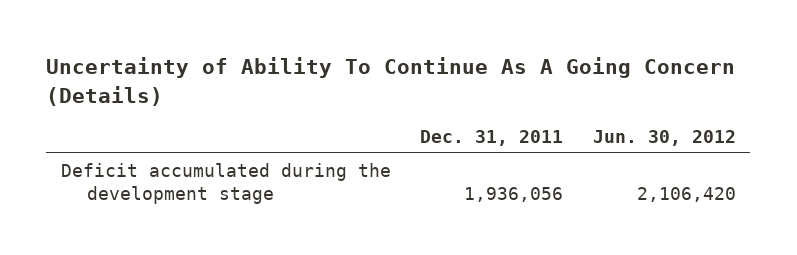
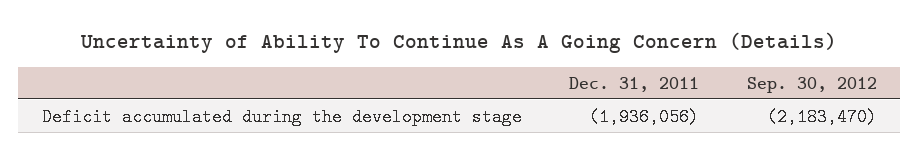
- | Dec. 31, 2011 | Jun. 30, 2012
+ | Dec. 31, 2011 | Sep. 30, 2012
- Deficit accumulated during the development stage | 1,936,056 | 2,106,420
+ Deficit accumulated during the development stage | (1,936,056) | (2,183,470)

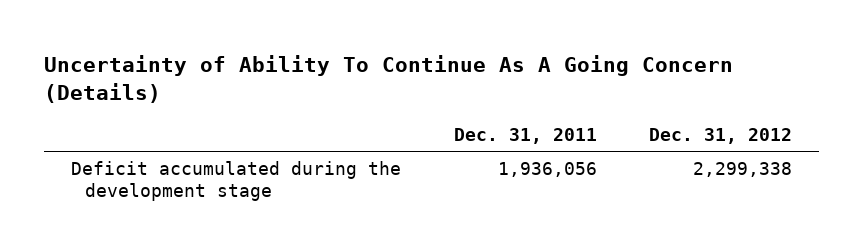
- | Dec. 31, 2011 | Sep. 30, 2012
+ | Dec. 31, 2011 | Dec. 31, 2012
- Deficit accumulated during the development stage | (1,936,056) | (2,183,470)
+ Deficit accumulated during the development stage | 1,936,056 | 2,299,338

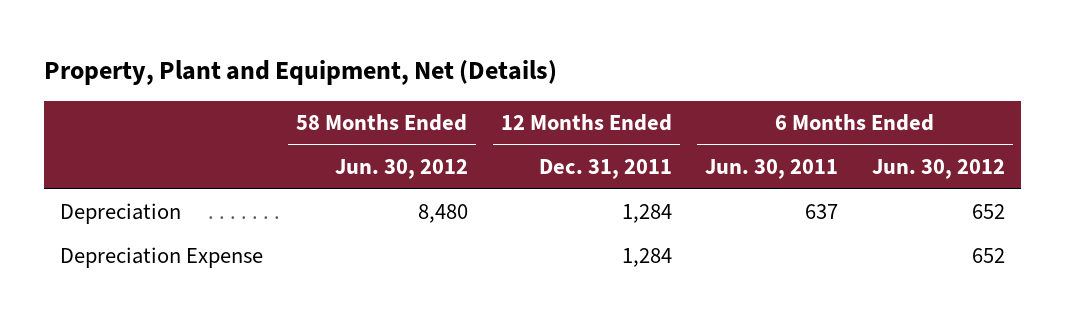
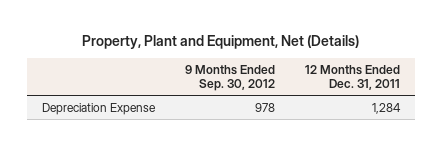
- | 58 Months Ended Jun. 30, 2012 | 12 Months Ended Dec. 31, 2011 | 6 Months Ended Jun. 30, 2011 | 6 Months Ended Jun. 30, 2012
+ | 9 Months Ended Sep. 30, 2012 | 12 Months Ended Dec. 31, 2011
- Depreciation | 8,480 | 1,284 | 637 | 652

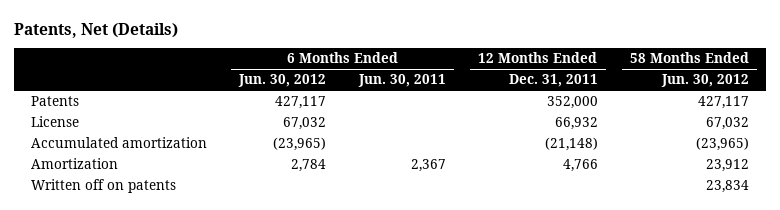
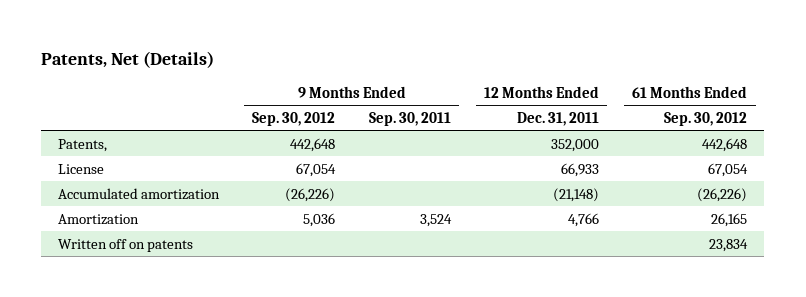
- | 6 Months Ended Jun. 30, 2012 | 6 Months Ended Jun. 30, 2011 | 12 Months Ended Dec. 31, 2011 | 58 Months Ended Jun. 30, 2012
+ | 9 Months Ended Sep. 30, 2012 | 9 Months Ended Sep. 30, 2011 | 12 Months Ended Dec. 31, 2011 | 61 Months Ended Sep. 30, 2012
- Patents | 427,117 | | 352,000 | 427,117
- License | 67,032 | | 66,932 | 67,032
+ Patents, | 442,648 | | 352,000 | 442,648
+ License | 67,054 | | 66,933 | 67,054

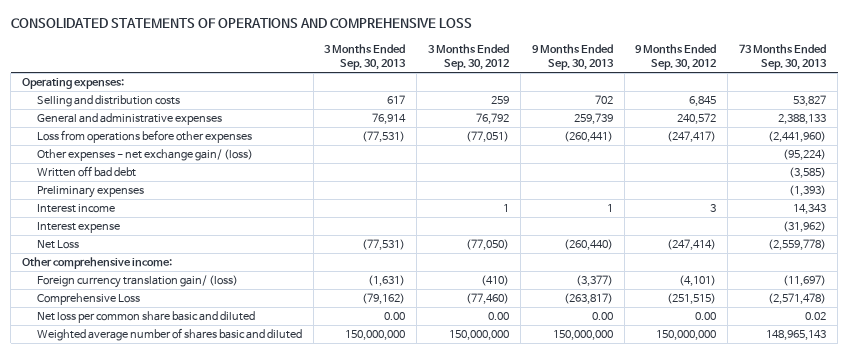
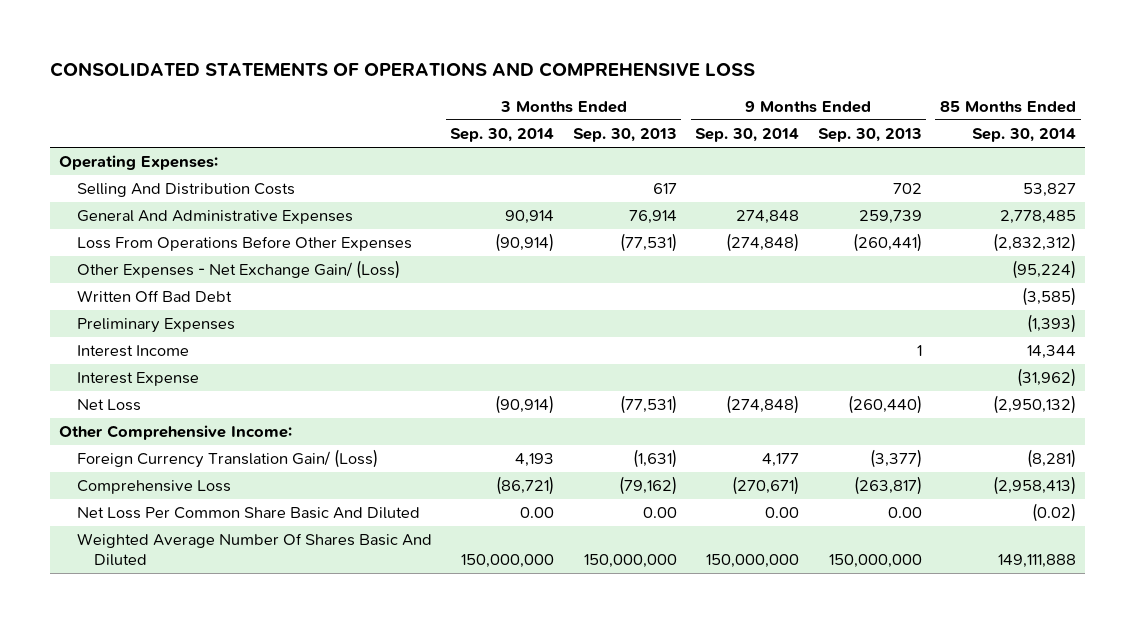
- | 3 Months Ended Sep. 30, 2013 | 3 Months Ended Sep. 30, 2012 | 9 Months Ended Sep. 30, 2013 | 9 Months Ended Sep. 30, 2012 | 73 Months Ended Sep. 30, 2013
+ | 3 Months Ended Sep. 30, 2014 | 3 Months Ended Sep. 30, 2013 | 9 Months Ended Sep. 30, 2014 | 9 Months Ended Sep. 30, 2013 | 85 Months Ended Sep. 30, 2014
- Operating expenses:
- Selling and distribution costs | 617 | 259 | 702 | 6,845 | 53,827
- General and administrative expenses | 76,914 | 76,792 | 259,739 | 240,572 | 2,388,133
- Loss from operations before other expenses | (77,531) | (77,051) | (260,441) | (247,417) | (2,441,960)
- Other expenses - net exchange gain/ (loss) | | | | | (95,224)
- Written off bad debt | | | | | (3,585)
- Preliminary expenses | | | | | (1,393)
- Interest income | | 1 | 1 | 3 | 14,343
- Interest expense | | | | | (31,962)
+ Operating Expenses:
+ Selling And Distribution Costs | | 617 | | 702 | 53,827
+ General And Administrative Expenses | 90,914 | 76,914 | 274,848 | 259,739 | 2,778,485
+ Loss From Operations Before Other Expenses | (90,914) | (77,531) | (274,848) | (260,441) | (2,832,312)
+ Other Expenses - Net Exchange Gain/ (Loss) | | | | | (95,224)
+ Written Off Bad Debt | | | | | (3,585)
+ Preliminary Expenses | | | | | (1,393)
+ Interest Income | | | | 1 | 14,344
+ Interest Expense | | | | | (31,962)
- Other comprehensive income:
- Foreign currency translation gain/ (loss) | (1,631) | (410) | (3,377) | (4,101) | (11,697)
+ Other Comprehensive Income:
+ Foreign Currency Translation Gain/ (Loss) | 4,193 | (1,631) | 4,177 | (3,377) | (8,281)
- Net loss per common share basic and diluted | 0.00 | 0.00 | 0.00 | 0.00 | 0.02
- Weighted average number of shares basic and diluted | 150,000,000 | 150,000,000 | 150,000,000 | 150,000,000 | 148,965,143
+ Net Loss Per Common Share Basic And Diluted | 0.00 | 0.00 | 0.00 | 0.00 | (0.02)
+ Weighted Average Number Of Shares Basic And Diluted | 150,000,000 | 150,000,000 | 150,000,000 | 150,000,000 | 149,111,888

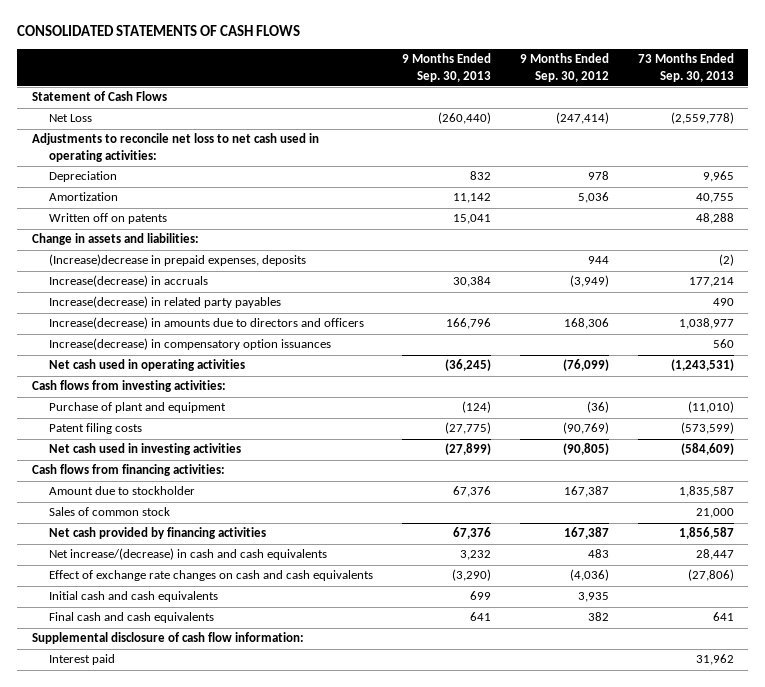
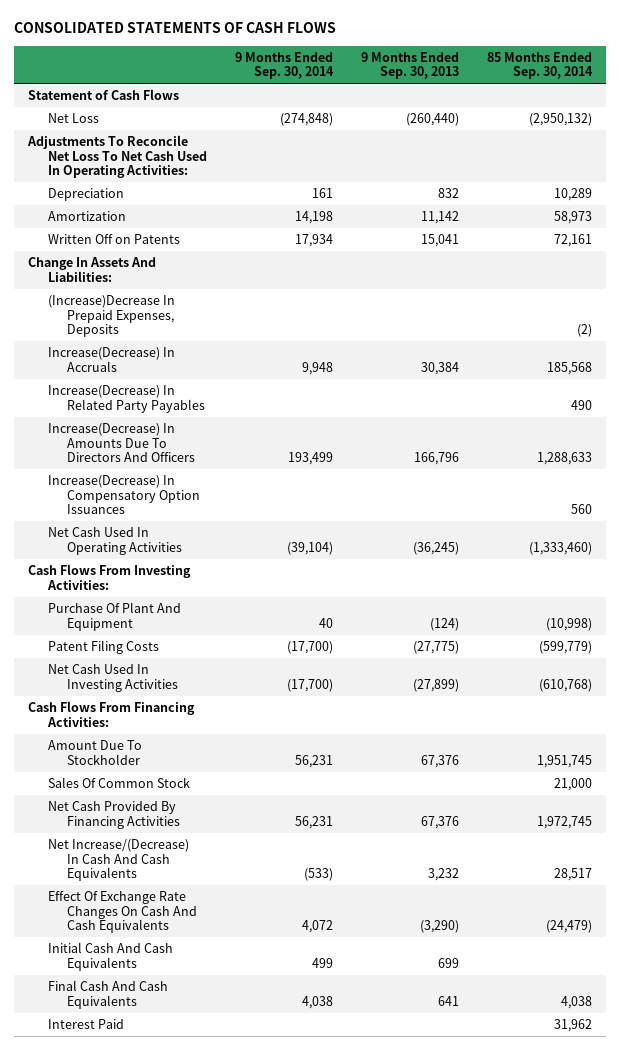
- | 9 Months Ended Sep. 30, 2013 | 9 Months Ended Sep. 30, 2012 | 73 Months Ended Sep. 30, 2013
+ | 9 Months Ended Sep. 30, 2014 | 9 Months Ended Sep. 30, 2013 | 85 Months Ended Sep. 30, 2014
- Adjustments to reconcile net loss to net cash used in operating activities:
+ Adjustments To Reconcile Net Loss To Net Cash Used In Operating Activities:
- Written off on patents | 15,041 | | 48,288
- Change in assets and liabilities:
- (Increase)decrease in prepaid expenses, deposits | | 944 | (2)
- Increase(decrease) in accruals | 30,384 | (3,949) | 177,214
- Increase(decrease) in related party payables | | | 490
- Increase(decrease) in amounts due to directors and officers | 166,796 | 168,306 | 1,038,977
- Increase(decrease) in compensatory option issuances | | | 560
- Net cash used in operating activities | (36,245) | (76,099) | (1,243,531)
- Cash flows from investing activities:
- Purchase of plant and equipment | (124) | (36) | (11,010)
- Patent filing costs | (27,775) | (90,769) | (573,599)
- Net cash used in investing activities | (27,899) | (90,805) | (584,609)
- Cash flows from financing activities:
- Amount due to stockholder | 67,376 | 167,387 | 1,835,587
- Sales of common stock | | | 21,000
- Net cash provided by financing activities | 67,376 | 167,387 | 1,856,587
- Net increase/(decrease) in cash and cash equivalents | 3,232 | 483 | 28,447
- Effect of exchange rate changes on cash and cash equivalents | (3,290) | (4,036) | (27,806)
- Initial cash and cash equivalents | 699 | 3,935 |
- Final cash and cash equivalents | 641 | 382 | 641
- Supplemental disclosure of cash flow information:
- Interest paid | | | 31,962
+ Written Off on Patents | 17,934 | 15,041 | 72,161
+ Change In Assets And Liabilities:
+ (Increase)Decrease In Prepaid Expenses, Deposits | | | (2)
+ Increase(Decrease) In Accruals | 9,948 | 30,384 | 185,568
+ Increase(Decrease) In Related Party Payables | | | 490
+ Increase(Decrease) In Amounts Due To Directors And Officers | 193,499 | 166,796 | 1,288,633
+ Increase(Decrease) In Compensatory Option Issuances | | | 560
+ Net Cash Used In Operating Activities | (39,104) | (36,245) | (1,333,460)
+ Cash Flows From Investing Activities:
+ Purchase Of Plant And Equipment | 40 | (124) | (10,998)
+ Patent Filing Costs | (17,700) | (27,775) | (599,779)
+ Net Cash Used In Investing Activities | (17,700) | (27,899) | (610,768)
+ Cash Flows From Financing Activities:
+ Amount Due To Stockholder | 56,231 | 67,376 | 1,951,745
+ Sales Of Common Stock | | | 21,000
+ Net Cash Provided By Financing Activities | 56,231 | 67,376 | 1,972,745
+ Net Increase/(Decrease) In Cash And Cash Equivalents | (533) | 3,232 | 28,517
+ Effect Of Exchange Rate Changes On Cash And Cash Equivalents | 4,072 | (3,290) | (24,479)
+ Initial Cash And Cash Equivalents | 499 | 699 |
+ Final Cash And Cash Equivalents | 4,038 | 641 | 4,038
+ Interest Paid | | | 31,962

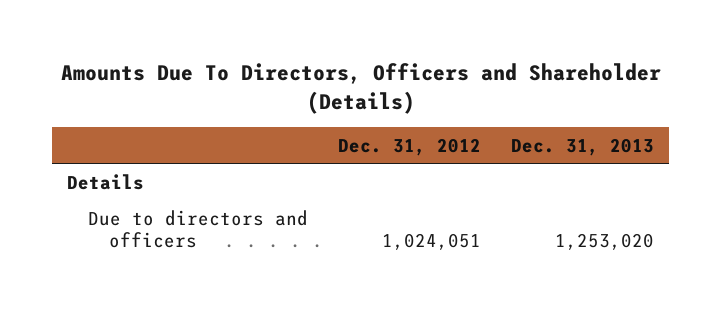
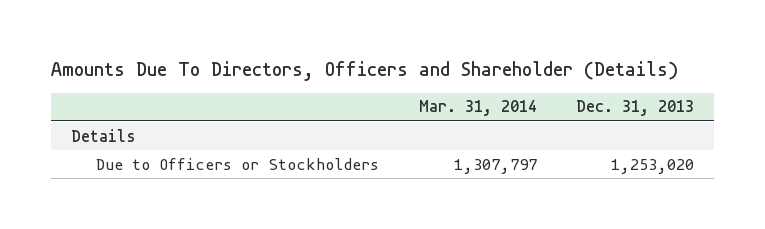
- | Dec. 31, 2012 | Dec. 31, 2013
+ | Mar. 31, 2014 | Dec. 31, 2013
- Due to directors and officers | 1,024,051 | 1,253,020
+ Due to Officers or Stockholders | 1,307,797 | 1,253,020

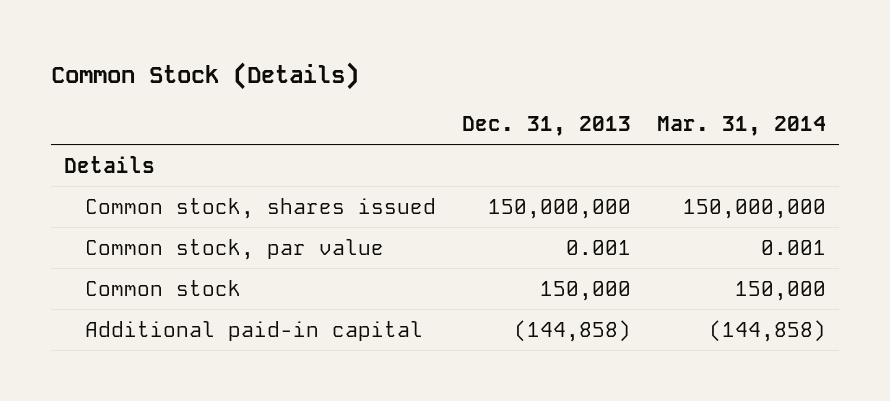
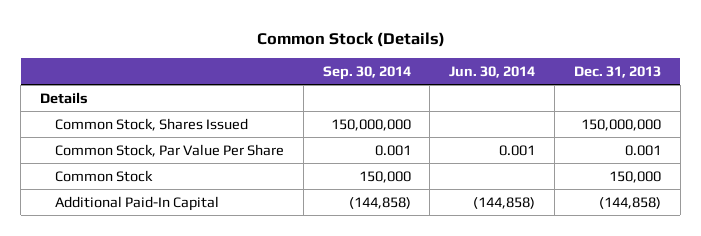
- | Dec. 31, 2013 | Mar. 31, 2014
+ | Sep. 30, 2014 | Jun. 30, 2014 | Dec. 31, 2013
- Common stock, shares issued | 150,000,000 | 150,000,000
- Common stock, par value | 0.001 | 0.001
- Common stock | 150,000 | 150,000
- Additional paid-in capital | (144,858) | (144,858)
+ Common Stock, Shares Issued | 150,000,000 | | 150,000,000
+ Common Stock, Par Value Per Share | 0.001 | 0.001 | 0.001
+ Common Stock | 150,000 | | 150,000
+ Additional Paid-In Capital | (144,858) | (144,858) | (144,858)

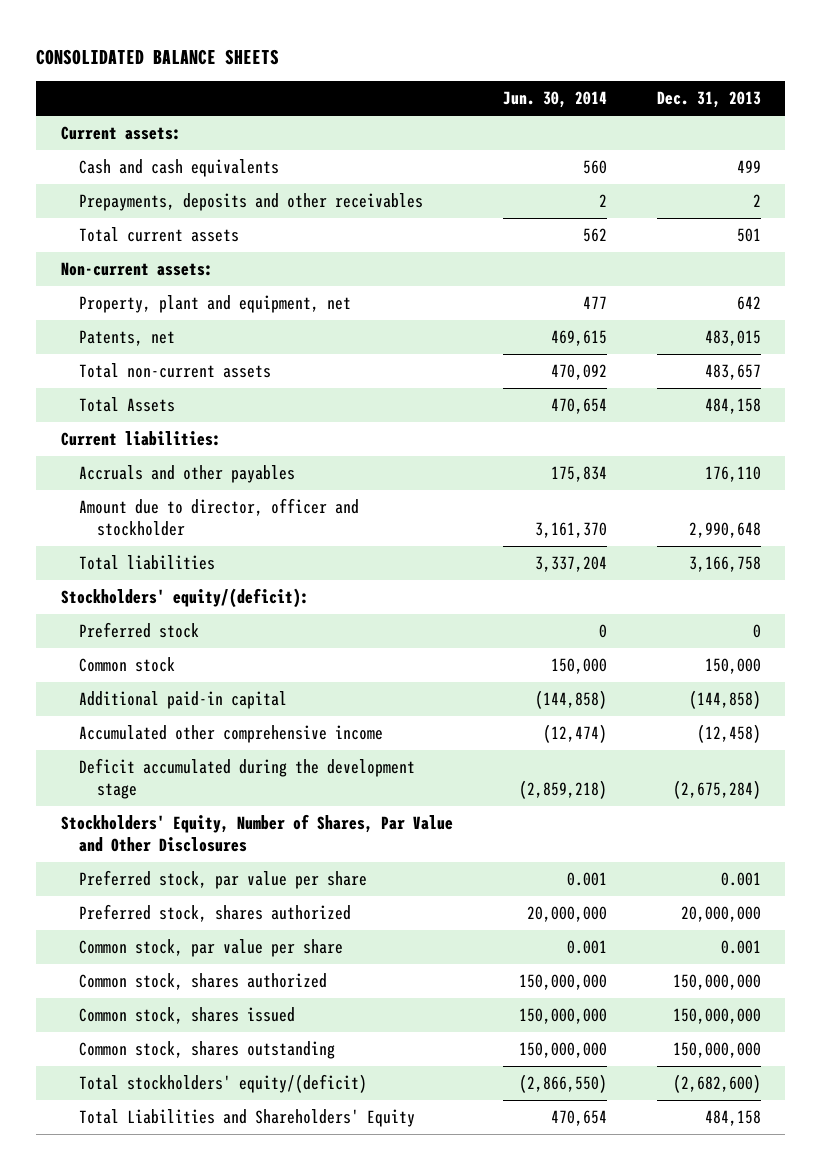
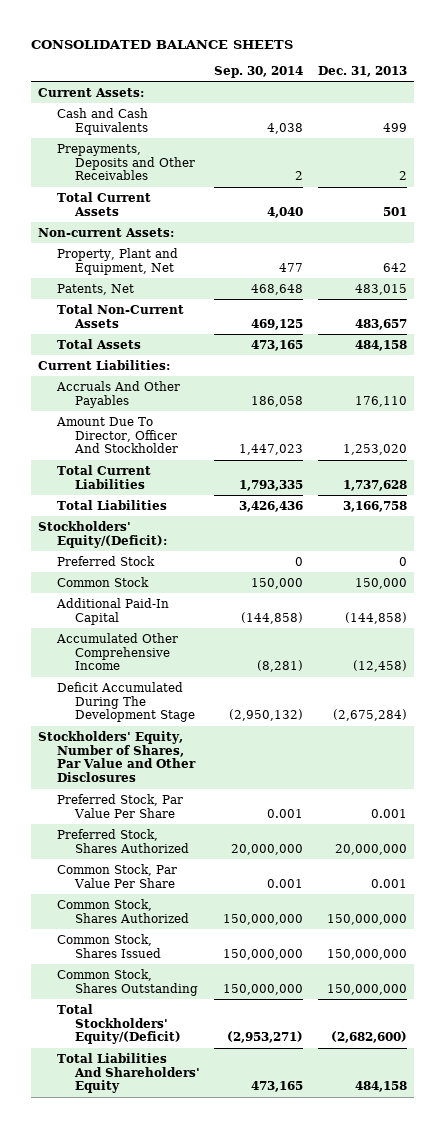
- | Jun. 30, 2014 | Dec. 31, 2013
+ | Sep. 30, 2014 | Dec. 31, 2013
- Current assets:
- Cash and cash equivalents | 560 | 499
- Prepayments, deposits and other receivables | 2 | 2
- Total current assets | 562 | 501
- Non-current assets:
- Property, plant and equipment, net | 477 | 642
- Patents, net | 469,615 | 483,015
- Total non-current assets | 470,092 | 483,657
+ Current Assets:
+ Cash and Cash Equivalents | 4,038 | 499
+ Prepayments, Deposits and Other Receivables | 2 | 2
+ Total Current Assets | 4,040 | 501
+ Non-current Assets:
+ Property, Plant and Equipment, Net | 477 | 642
+ Patents, Net | 468,648 | 483,015
+ Total Non-Current Assets | 469,125 | 483,657
- Current liabilities:
- Accruals and other payables | 175,834 | 176,110
- Amount due to director, officer and stockholder | 3,161,370 | 2,990,648
- Total liabilities | 3,337,204 | 3,166,758
- Stockholders' equity/(deficit):
- Preferred stock | 0 | 0
- Common stock | 150,000 | 150,000
- Additional paid-in capital | (144,858) | (144,858)
- Accumulated other comprehensive income | (12,474) | (12,458)
- Deficit accumulated during the development stage | (2,859,218) | (2,675,284)
+ Current Liabilities:
+ Accruals And Other Payables | 186,058 | 176,110
+ Amount Due To Director, Officer And Stockholder | 1,447,023 | 1,253,020
+ Total Current Liabilities | 1,793,335 | 1,737,628
+ Total Liabilities | 3,426,436 | 3,166,758
+ Stockholders' Equity/(Deficit):
+ Preferred Stock | 0 | 0
+ Common Stock | 150,000 | 150,000
+ Additional Paid-In Capital | (144,858) | (144,858)
+ Accumulated Other Comprehensive Income | (8,281) | (12,458)
+ Deficit Accumulated During The Development Stage | (2,950,132) | (2,675,284)
- Preferred stock, par value per share | 0.001 | 0.001
- Preferred stock, shares authorized | 20,000,000 | 20,000,000
- Common stock, par value per share | 0.001 | 0.001
- Common stock, shares authorized | 150,000,000 | 150,000,000
- Common stock, shares issued | 150,000,000 | 150,000,000
- Common stock, shares outstanding | 150,000,000 | 150,000,000
- Total stockholders' equity/(deficit) | (2,866,550) | (2,682,600)
- Total Liabilities and Shareholders' Equity | 470,654 | 484,158
+ Preferred Stock, Par Value Per Share | 0.001 | 0.001
+ Preferred Stock, Shares Authorized | 20,000,000 | 20,000,000
+ Common Stock, Par Value Per Share | 0.001 | 0.001
+ Common Stock, Shares Authorized | 150,000,000 | 150,000,000
+ Common Stock, Shares Issued | 150,000,000 | 150,000,000
+ Common Stock, Shares Outstanding | 150,000,000 | 150,000,000
+ Total Stockholders' Equity/(Deficit) | (2,953,271) | (2,682,600)
+ Total Liabilities And Shareholders' Equity | 473,165 | 484,158

